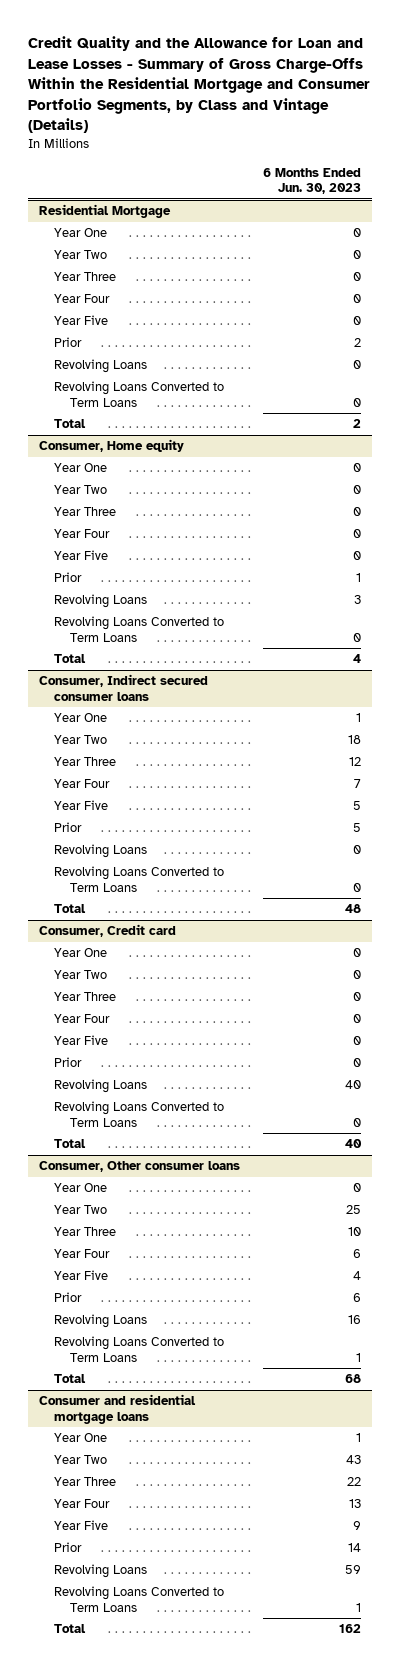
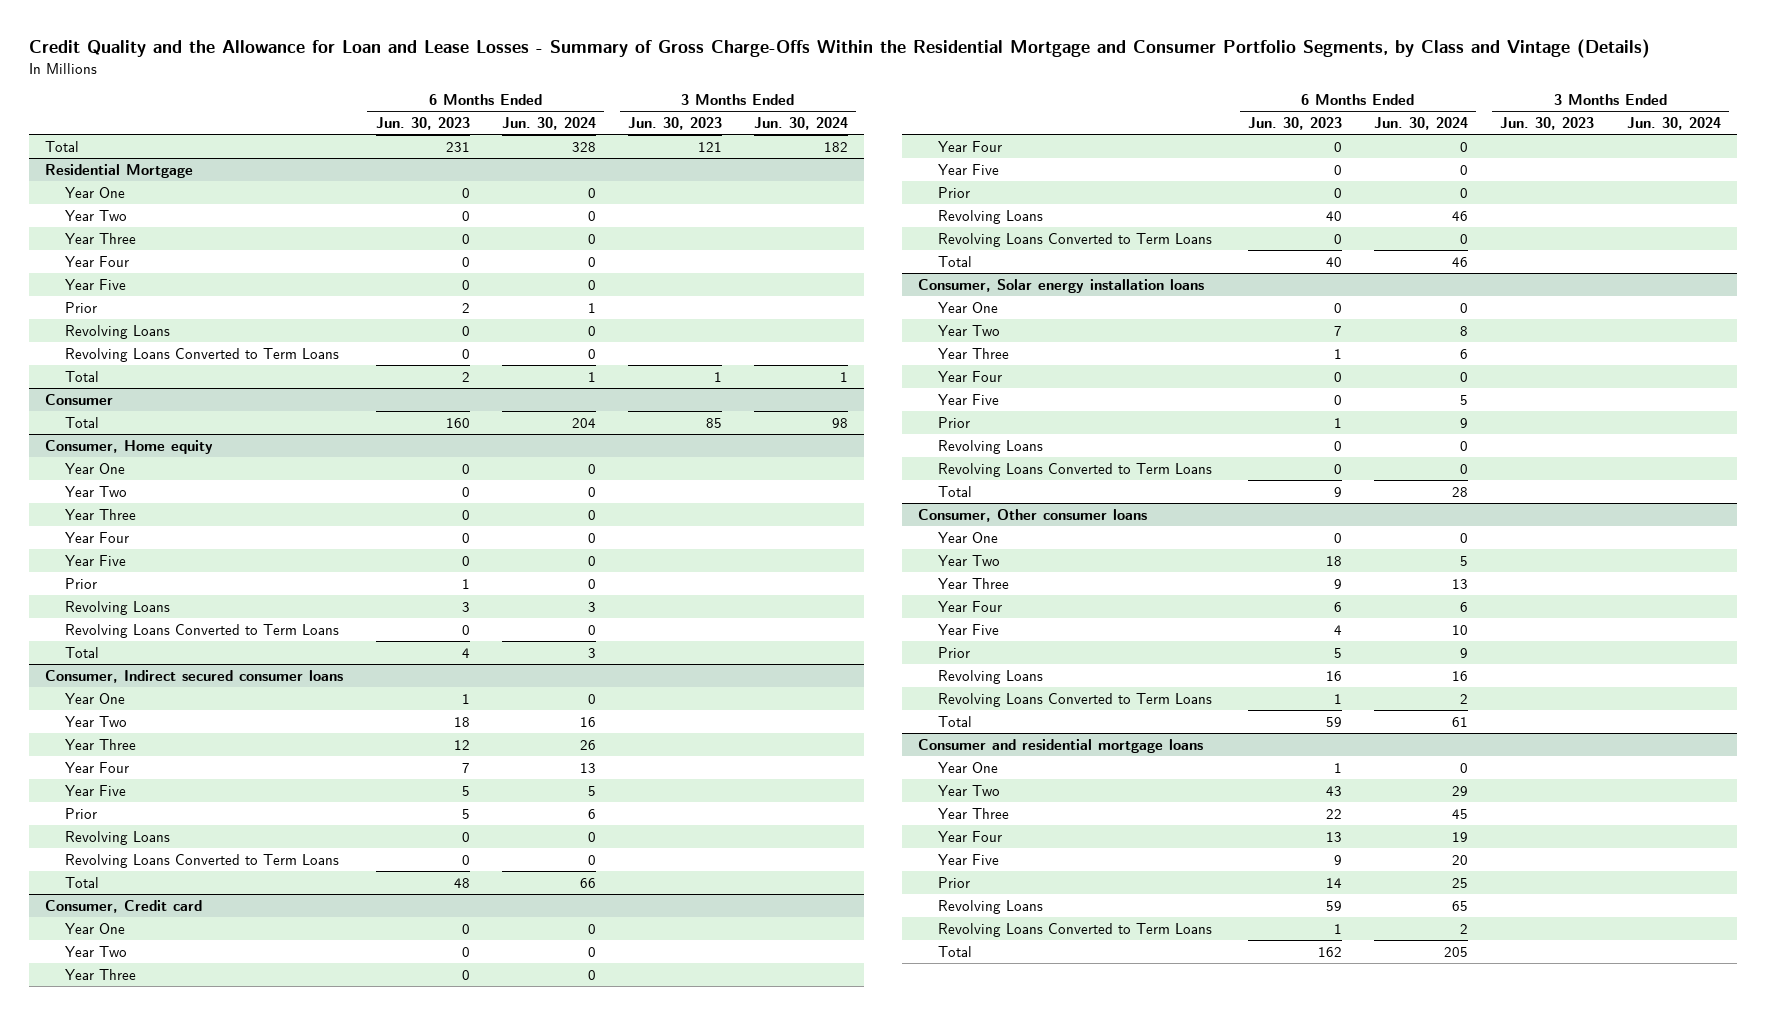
- | 6 Months Ended Jun. 30, 2023
+ | 6 Months Ended Jun. 30, 2023 | 6 Months Ended Jun. 30, 2024 | 3 Months Ended Jun. 30, 2023 | 3 Months Ended Jun. 30, 2024
+ Total | 231 | 328 | 121 | 182
+ Consumer
+ Total | 160 | 204 | 85 | 98
+ Consumer, Solar energy installation loans
+ Year One | 0 | 0 | |
+ Year Two | 7 | 8 | |
+ Year Three | 1 | 6 | |
+ Year Four | 0 | 0 | |
+ Year Five | 0 | 5 | |
+ Prior | 1 | 9 | |
+ Revolving Loans | 0 | 0 | |
+ Revolving Loans Converted to Term Loans | 0 | 0 | |
+ Total | 9 | 28 | |
@ Consumer, Other consumer loans
- Year Two | 25
- Year Three | 10
+ Year Two | 18 | 5 | |
+ Year Three | 9 | 13 | |
- Prior | 6
+ Prior | 5 | 9 | |
- Total | 68
+ Total | 59 | 61 | |

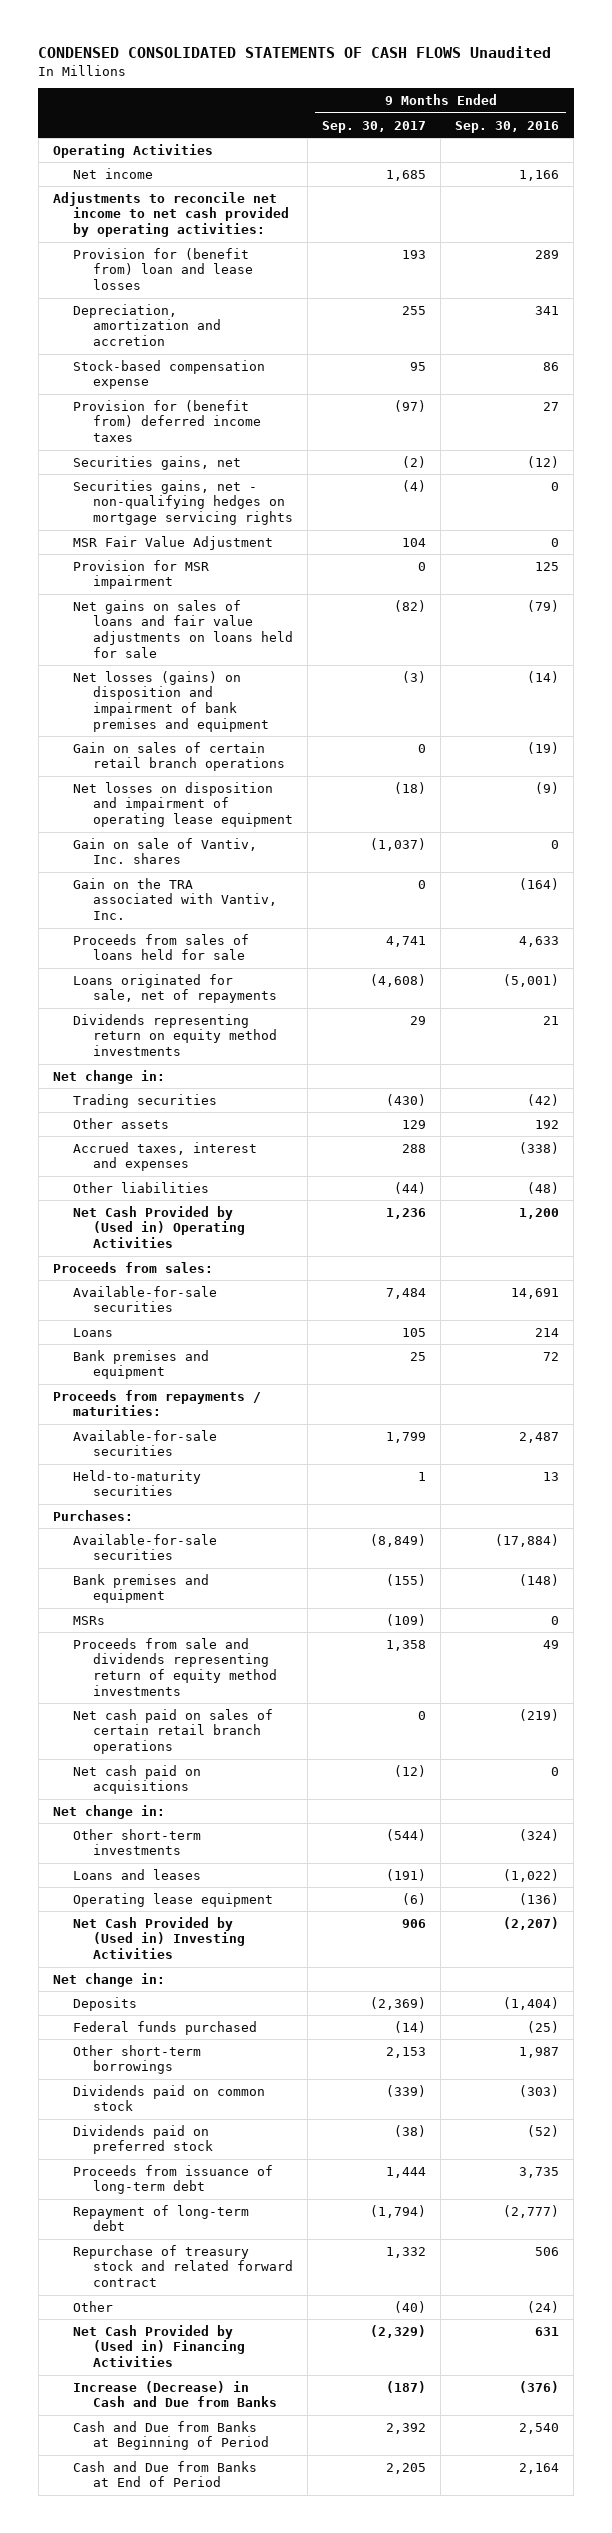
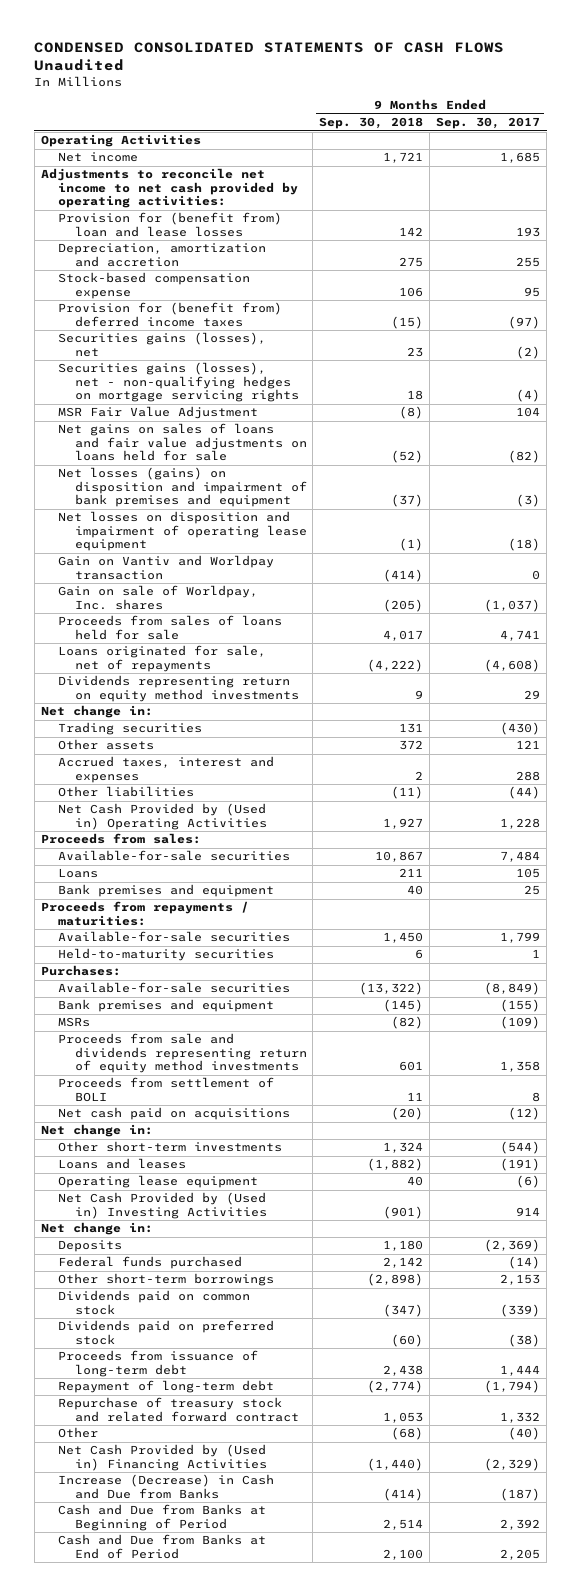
- | 9 Months Ended Sep. 30, 2017 | 9 Months Ended Sep. 30, 2016
+ | 9 Months Ended Sep. 30, 2018 | 9 Months Ended Sep. 30, 2017
- Securities gains, net | (2) | (12)
- Securities gains, net - non-qualifying hedges on mortgage servicing rights | (4) | 0
+ Securities gains (losses), net | 23 | (2)
+ Securities gains (losses), net - non-qualifying hedges on mortgage servicing rights | 18 | (4)
- Provision for MSR impairment | 0 | 125
- Gain on sales of certain retail branch operations | 0 | (19)
- Gain on sale of Vantiv, Inc. shares | (1,037) | 0
- Gain on the TRA associated with Vantiv, Inc. | 0 | (164)
+ Gain on Vantiv and Worldpay transaction | (414) | 0
+ Gain on sale of Worldpay, Inc. shares | (205) | (1,037)
- Other assets | 129 | 192
+ Other assets | 372 | 121
- Net Cash Provided by (Used in) Operating Activities | 1,236 | 1,200
+ Net Cash Provided by (Used in) Operating Activities | 1,927 | 1,228
- Net cash paid on sales of certain retail branch operations | 0 | (219)
+ Proceeds from settlement of BOLI | 11 | 8
- Net Cash Provided by (Used in) Investing Activities | 906 | (2,207)
+ Net Cash Provided by (Used in) Investing Activities | (901) | 914

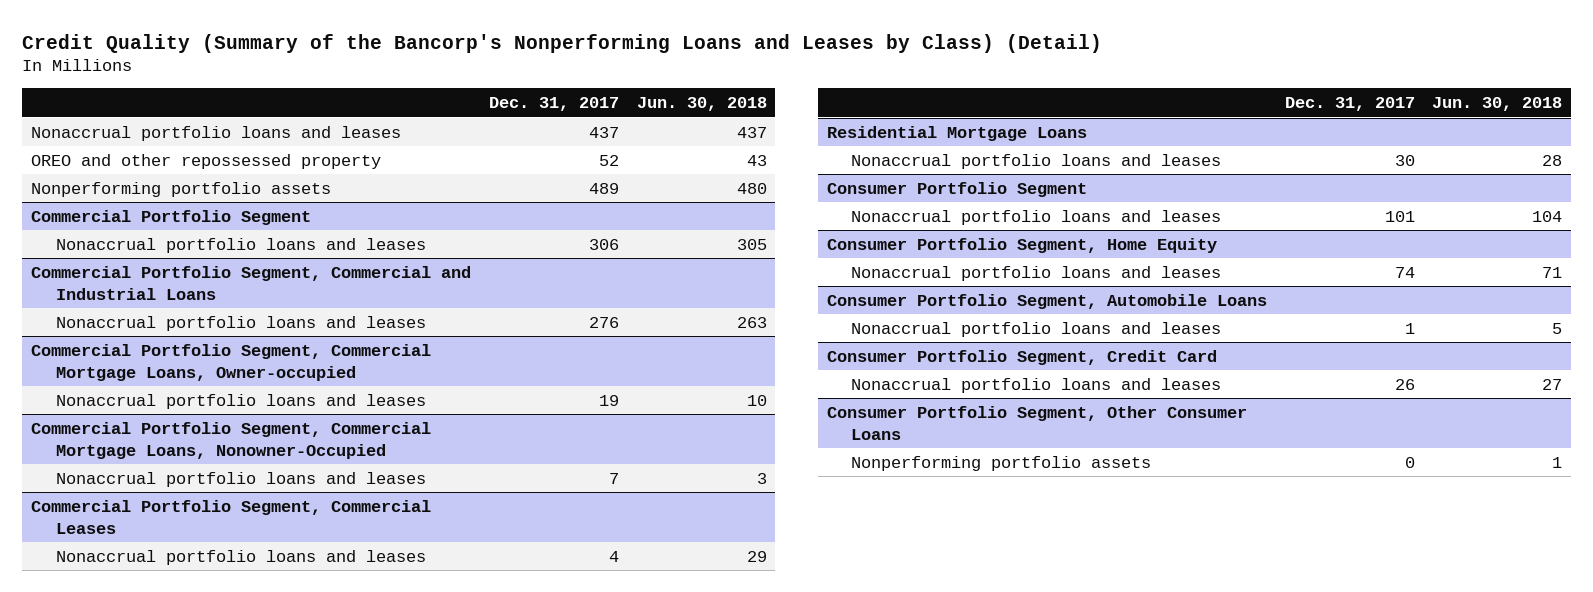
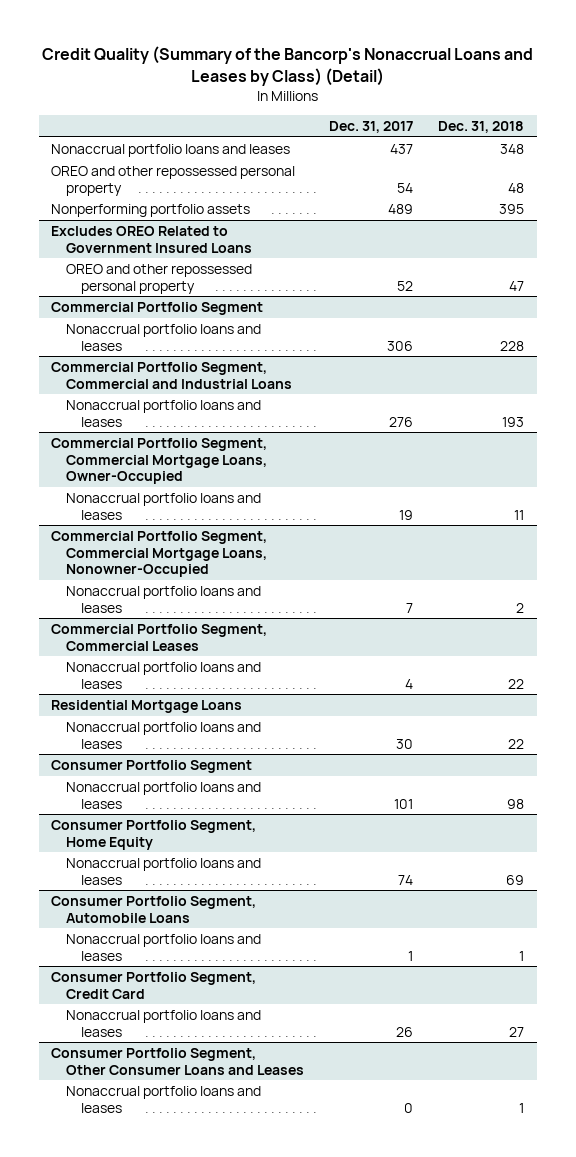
- Credit Quality (Summary of the Bancorp's Nonperforming Loans and Leases by Class) (Detail)
+ Credit Quality (Summary of the Bancorp's Nonaccrual Loans and Leases by Class) (Detail)
- | Dec. 31, 2017 | Jun. 30, 2018
+ | Dec. 31, 2017 | Dec. 31, 2018
- OREO and other repossessed property | 52 | 43
+ OREO and other repossessed personal property | 54 | 48
+ Excludes OREO Related to Government Insured Loans
+ OREO and other repossessed personal property | 52 | 47
- Commercial Portfolio Segment, Commercial Mortgage Loans, Owner-occupied
+ Commercial Portfolio Segment, Commercial Mortgage Loans, Owner-Occupied
- Consumer Portfolio Segment, Other Consumer Loans
- Nonperforming portfolio assets | 0 | 1
+ Consumer Portfolio Segment, Other Consumer Loans and Leases
+ Nonaccrual portfolio loans and leases | 0 | 1

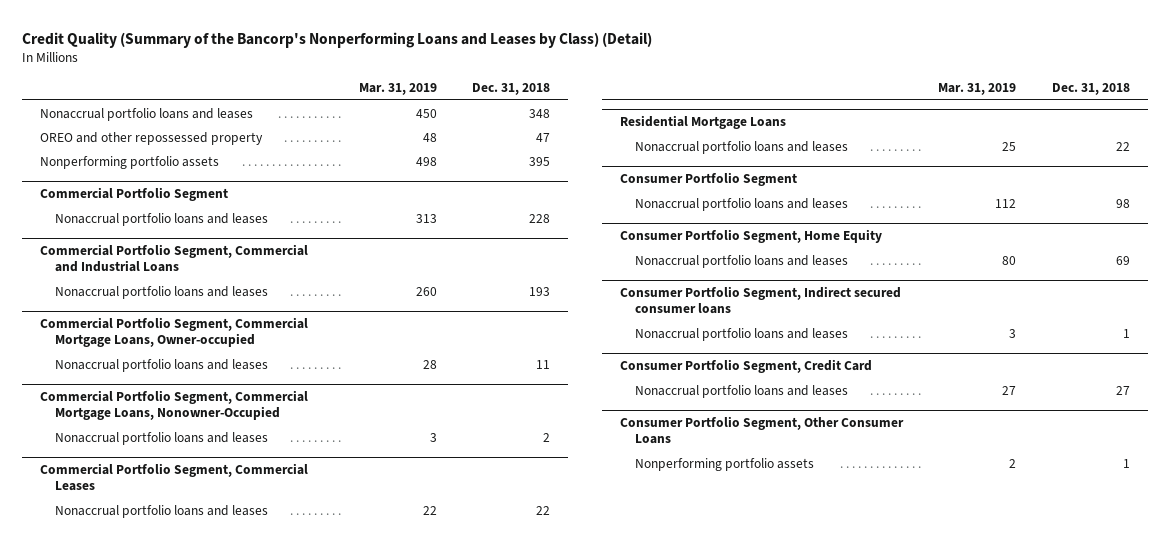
- Credit Quality (Summary of the Bancorp's Nonaccrual Loans and Leases by Class) (Detail)
+ Credit Quality (Summary of the Bancorp's Nonperforming Loans and Leases by Class) (Detail)
- | Dec. 31, 2017 | Dec. 31, 2018
+ | Mar. 31, 2019 | Dec. 31, 2018
- OREO and other repossessed personal property | 54 | 48
+ OREO and other repossessed property | 48 | 47
- Excludes OREO Related to Government Insured Loans
- OREO and other repossessed personal property | 52 | 47
- Commercial Portfolio Segment, Commercial Mortgage Loans, Owner-Occupied
+ Commercial Portfolio Segment, Commercial Mortgage Loans, Owner-occupied
- Consumer Portfolio Segment, Automobile Loans
+ Consumer Portfolio Segment, Indirect secured consumer loans
- Consumer Portfolio Segment, Other Consumer Loans and Leases
- Nonaccrual portfolio loans and leases | 0 | 1
+ Consumer Portfolio Segment, Other Consumer Loans
+ Nonperforming portfolio assets | 2 | 1

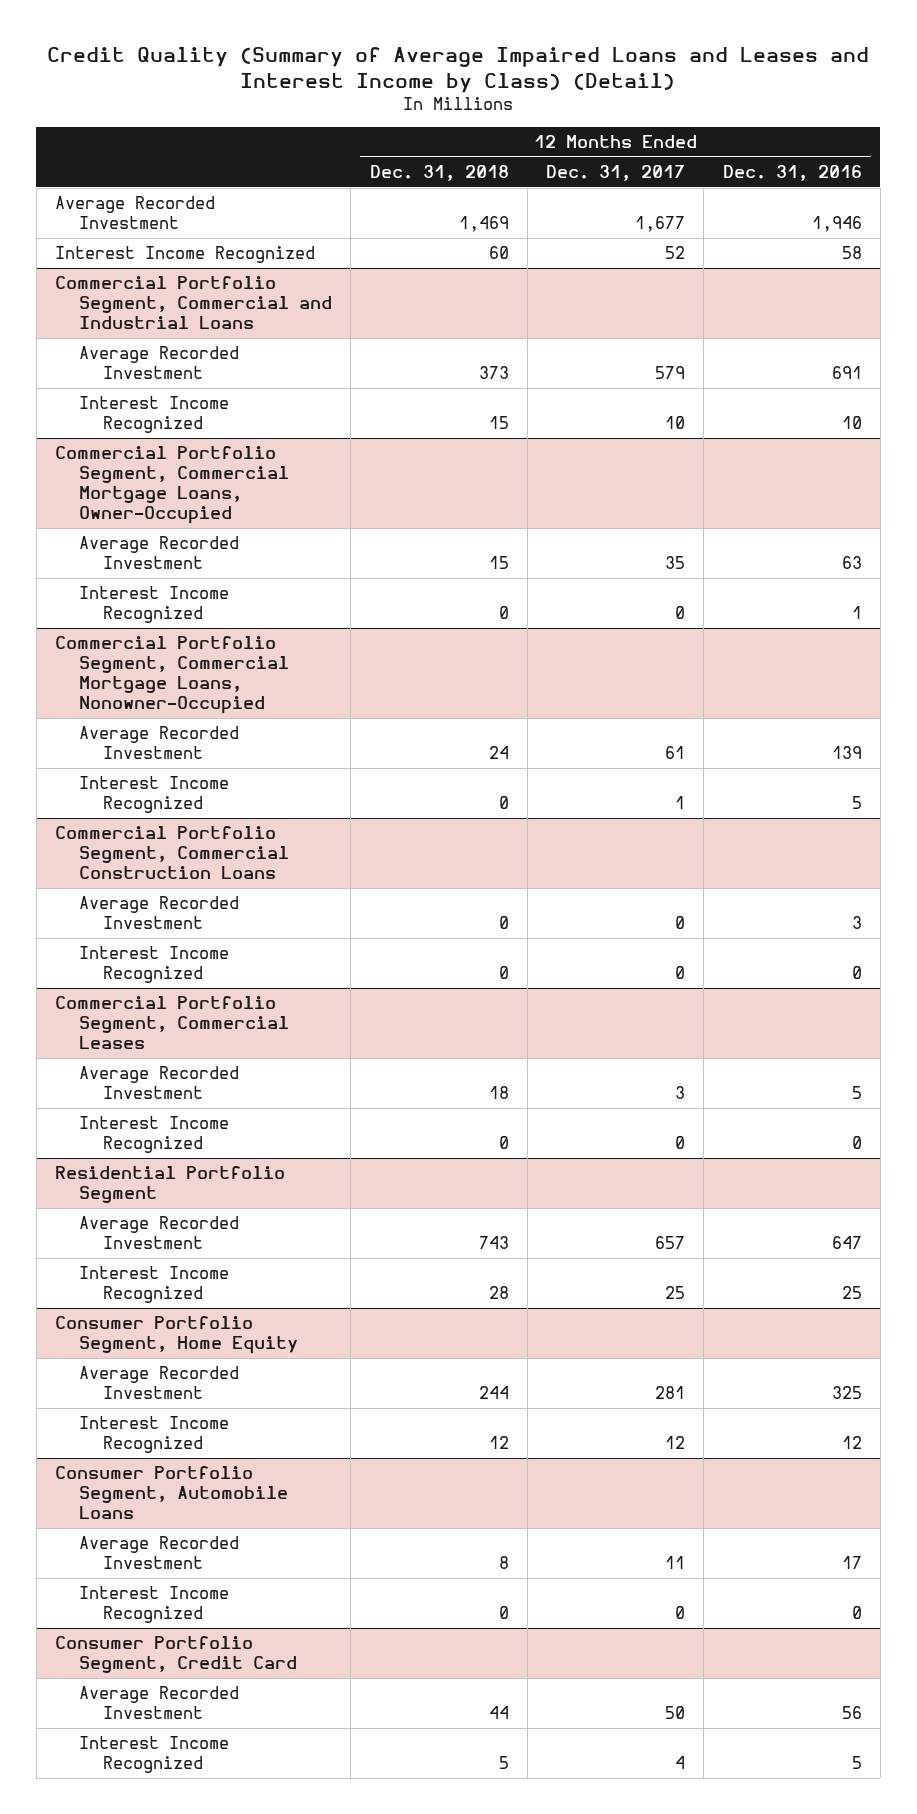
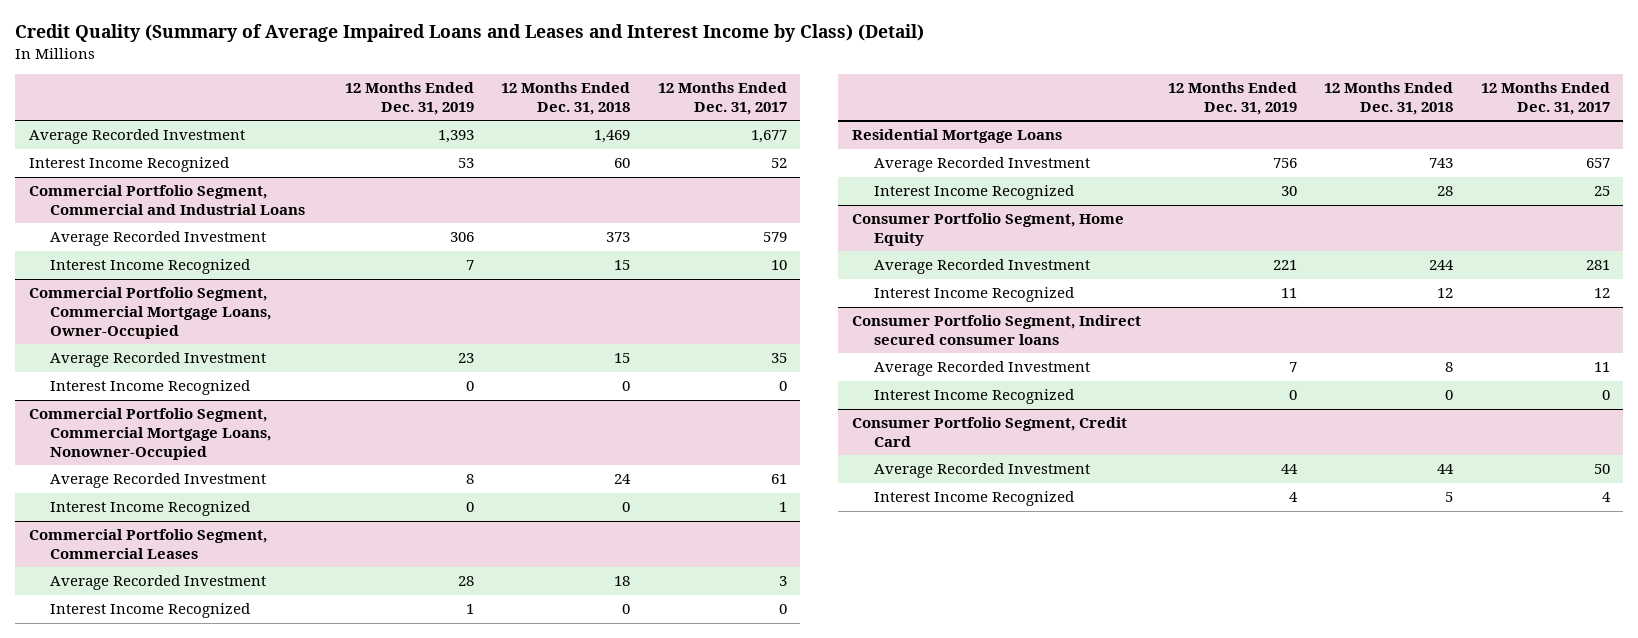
- | 12 Months Ended Dec. 31, 2018 | 12 Months Ended Dec. 31, 2017 | 12 Months Ended Dec. 31, 2016
+ | 12 Months Ended Dec. 31, 2019 | 12 Months Ended Dec. 31, 2018 | 12 Months Ended Dec. 31, 2017
- Commercial Portfolio Segment, Commercial Construction Loans
- Average Recorded Investment | 0 | 0 | 3
- Interest Income Recognized | 0 | 0 | 0
- Residential Portfolio Segment
+ Residential Mortgage Loans
- Consumer Portfolio Segment, Automobile Loans
+ Consumer Portfolio Segment, Indirect secured consumer loans

